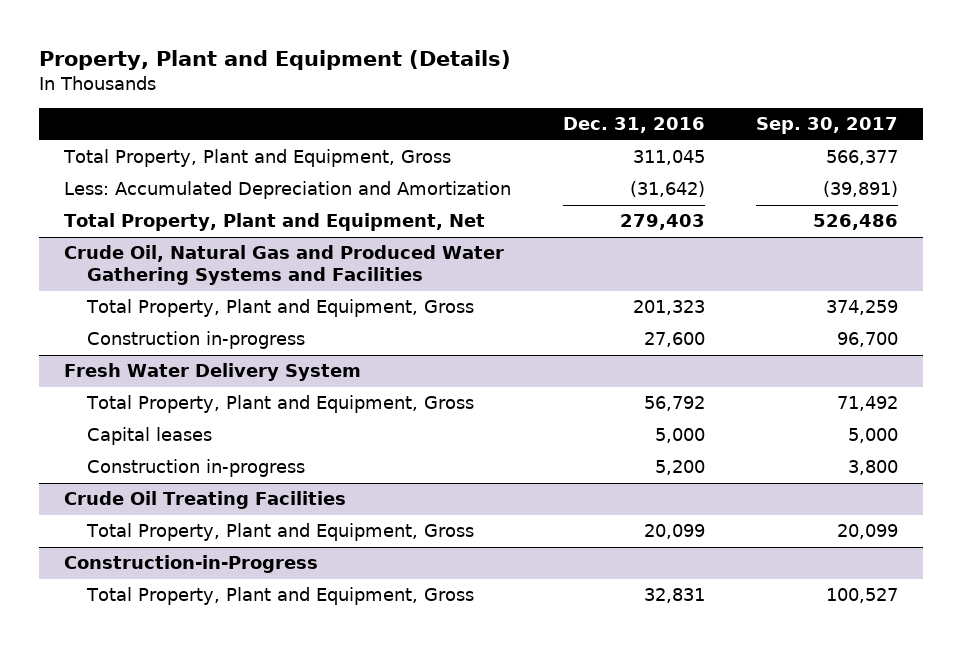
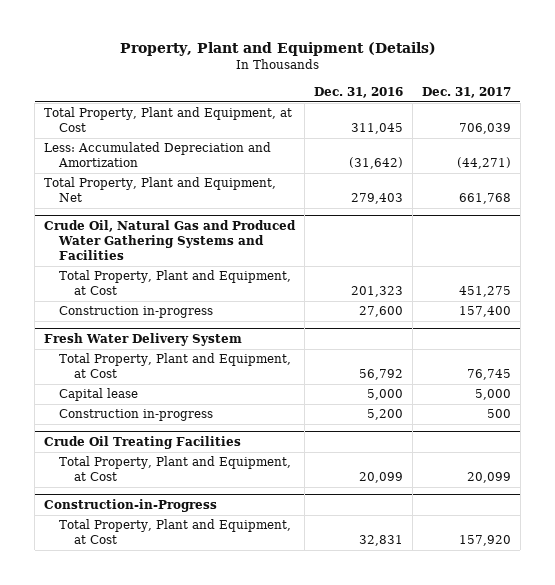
- | Dec. 31, 2016 | Sep. 30, 2017
+ | Dec. 31, 2016 | Dec. 31, 2017
- Total Property, Plant and Equipment, Gross | 311,045 | 566,377
+ Total Property, Plant and Equipment, at Cost | 311,045 | 706,039
@ Crude Oil, Natural Gas and Produced Water Gathering Systems and Facilities
- Total Property, Plant and Equipment, Gross | 201,323 | 374,259
+ Total Property, Plant and Equipment, at Cost | 201,323 | 451,275
@ Fresh Water Delivery System
- Total Property, Plant and Equipment, Gross | 56,792 | 71,492
- Capital leases | 5,000 | 5,000
+ Total Property, Plant and Equipment, at Cost | 56,792 | 76,745
+ Capital lease | 5,000 | 5,000
@ Crude Oil Treating Facilities
- Total Property, Plant and Equipment, Gross | 20,099 | 20,099
+ Total Property, Plant and Equipment, at Cost | 20,099 | 20,099
@ Construction-in-Progress
- Total Property, Plant and Equipment, Gross | 32,831 | 100,527
+ Total Property, Plant and Equipment, at Cost | 32,831 | 157,920

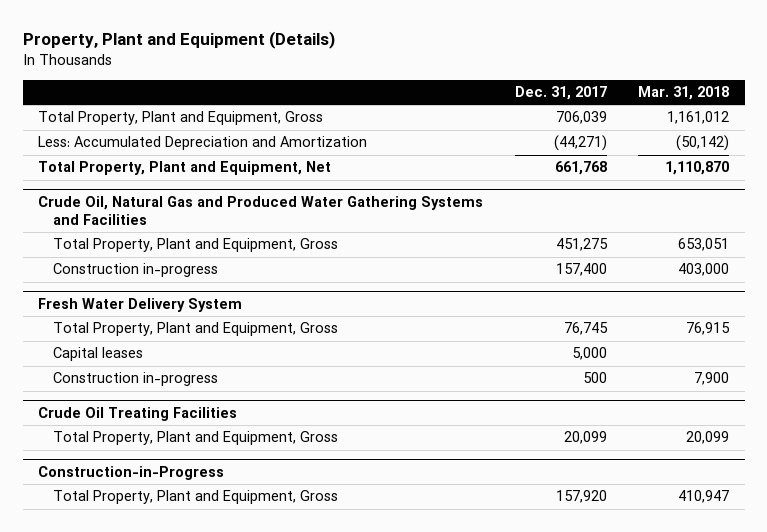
- | Dec. 31, 2016 | Dec. 31, 2017
+ | Dec. 31, 2017 | Mar. 31, 2018
- Total Property, Plant and Equipment, at Cost | 311,045 | 706,039
+ Total Property, Plant and Equipment, Gross | 706,039 | 1,161,012
@ Crude Oil, Natural Gas and Produced Water Gathering Systems and Facilities
- Total Property, Plant and Equipment, at Cost | 201,323 | 451,275
+ Total Property, Plant and Equipment, Gross | 451,275 | 653,051
@ Fresh Water Delivery System
- Total Property, Plant and Equipment, at Cost | 56,792 | 76,745
- Capital lease | 5,000 | 5,000
+ Total Property, Plant and Equipment, Gross | 76,745 | 76,915
+ Capital leases | 5,000 |
@ Crude Oil Treating Facilities
- Total Property, Plant and Equipment, at Cost | 20,099 | 20,099
+ Total Property, Plant and Equipment, Gross | 20,099 | 20,099
@ Construction-in-Progress
- Total Property, Plant and Equipment, at Cost | 32,831 | 157,920
+ Total Property, Plant and Equipment, Gross | 157,920 | 410,947

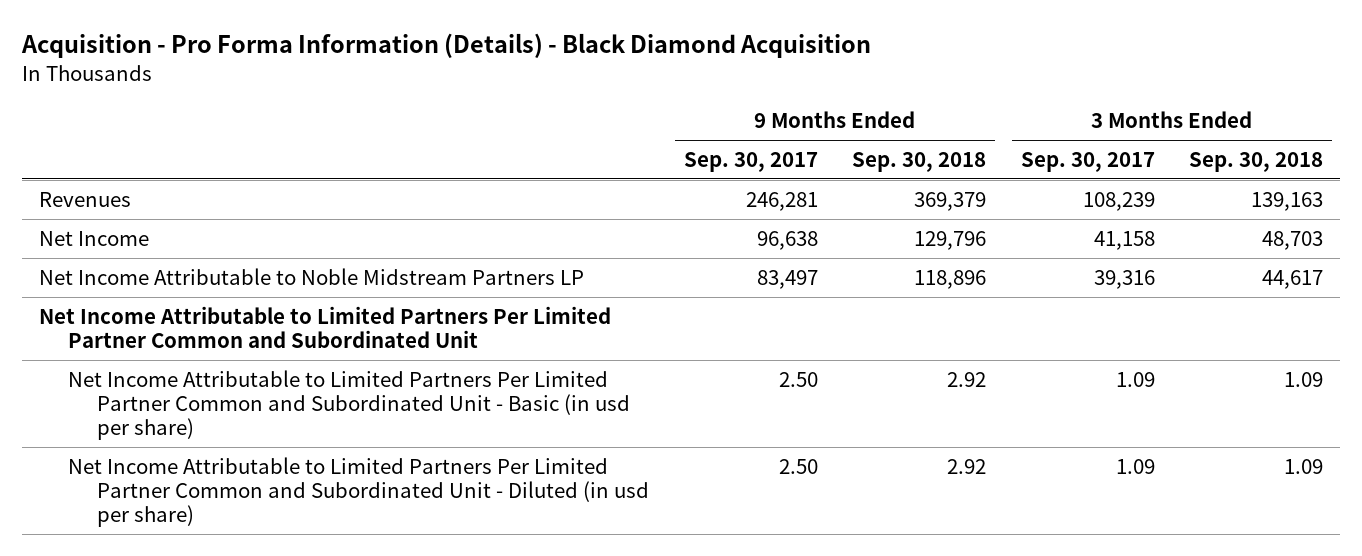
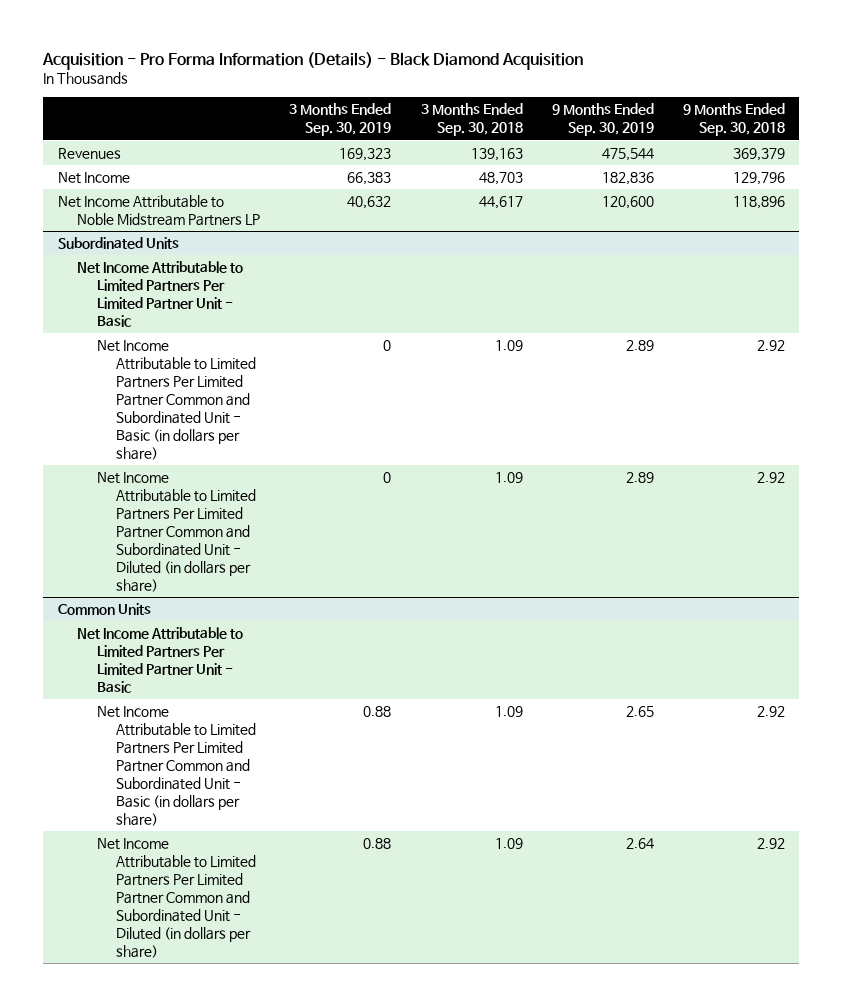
- | 9 Months Ended Sep. 30, 2017 | 9 Months Ended Sep. 30, 2018 | 3 Months Ended Sep. 30, 2017 | 3 Months Ended Sep. 30, 2018
+ | 3 Months Ended Sep. 30, 2019 | 3 Months Ended Sep. 30, 2018 | 9 Months Ended Sep. 30, 2019 | 9 Months Ended Sep. 30, 2018
- Net Income Attributable to Limited Partners Per Limited Partner Common and Subordinated Unit
- Net Income Attributable to Limited Partners Per Limited Partner Common and Subordinated Unit - Basic (in usd per share) | 2.50 | 2.92 | 1.09 | 1.09
- Net Income Attributable to Limited Partners Per Limited Partner Common and Subordinated Unit - Diluted (in usd per share) | 2.50 | 2.92 | 1.09 | 1.09
+ Subordinated Units
+ Net Income Attributable to Limited Partners Per Limited Partner Unit - Basic
+ Net Income Attributable to Limited Partners Per Limited Partner Common and Subordinated Unit - Basic (in dollars per share) | 0 | 1.09 | 2.89 | 2.92
+ Net Income Attributable to Limited Partners Per Limited Partner Common and Subordinated Unit - Diluted (in dollars per share) | 0 | 1.09 | 2.89 | 2.92
+ Common Units
+ Net Income Attributable to Limited Partners Per Limited Partner Unit - Basic
+ Net Income Attributable to Limited Partners Per Limited Partner Common and Subordinated Unit - Basic (in dollars per share) | 0.88 | 1.09 | 2.65 | 2.92
+ Net Income Attributable to Limited Partners Per Limited Partner Common and Subordinated Unit - Diluted (in dollars per share) | 0.88 | 1.09 | 2.64 | 2.92

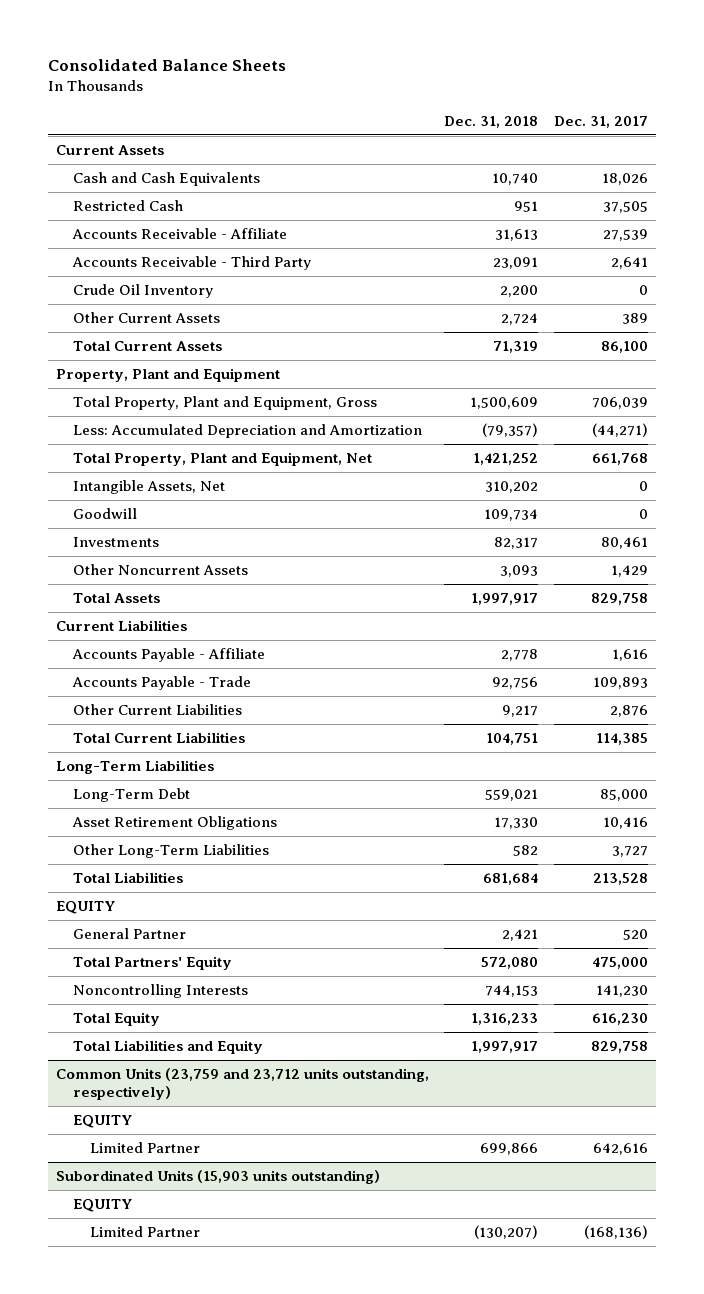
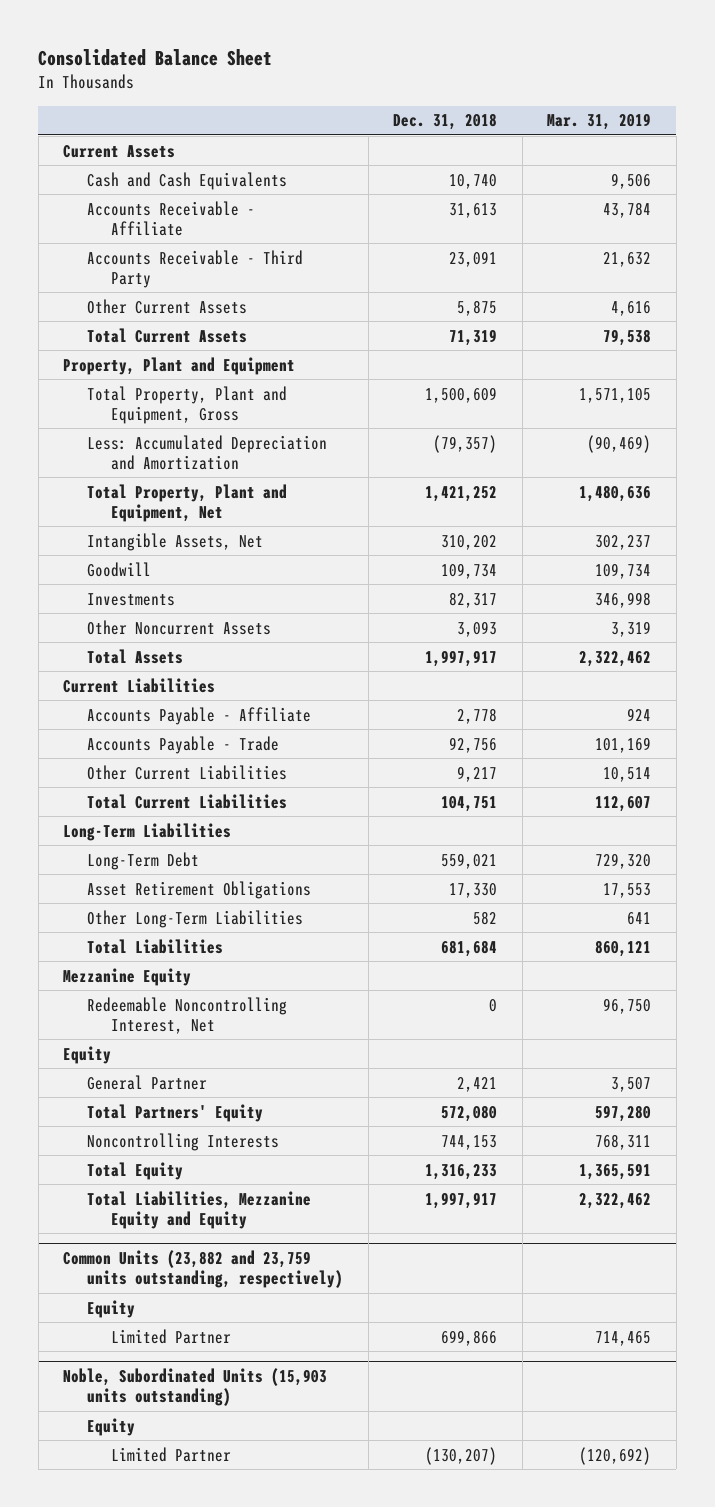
- Consolidated Balance Sheets
+ Consolidated Balance Sheet
- | Dec. 31, 2018 | Dec. 31, 2017
+ | Dec. 31, 2018 | Mar. 31, 2019
- Restricted Cash | 951 | 37,505
- Crude Oil Inventory | 2,200 | 0
- Other Current Assets | 2,724 | 389
+ Other Current Assets | 5,875 | 4,616
- EQUITY
+ Mezzanine Equity
+ Redeemable Noncontrolling Interest, Net | 0 | 96,750
+ Equity
- Total Liabilities and Equity | 1,997,917 | 829,758
- Common Units (23,759 and 23,712 units outstanding, respectively)
- EQUITY
+ Total Liabilities, Mezzanine Equity and Equity | 1,997,917 | 2,322,462
+ Common Units (23,882 and 23,759 units outstanding, respectively)
+ Equity
- Subordinated Units (15,903 units outstanding)
- EQUITY
+ Noble, Subordinated Units (15,903 units outstanding)
+ Equity

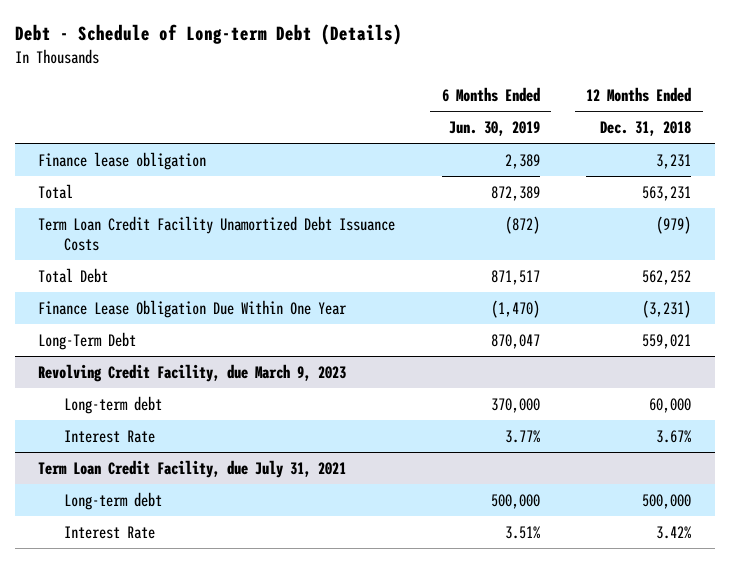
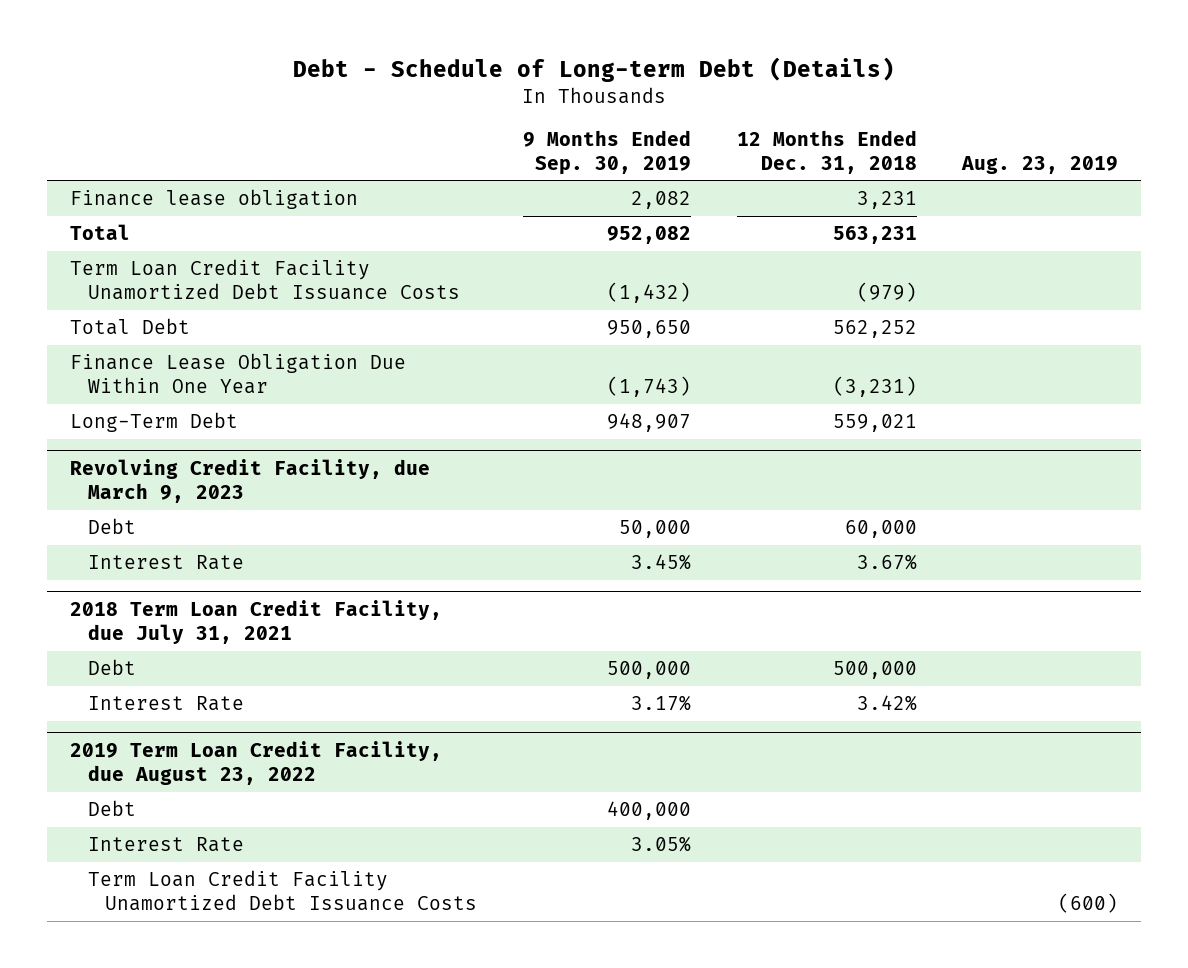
- | 6 Months Ended Jun. 30, 2019 | 12 Months Ended Dec. 31, 2018
+ | 9 Months Ended Sep. 30, 2019 | 12 Months Ended Dec. 31, 2018 | Aug. 23, 2019
@ Revolving Credit Facility, due March 9, 2023
- Long-term debt | 370,000 | 60,000
+ Debt | 50,000 | 60,000 |
- Term Loan Credit Facility, due July 31, 2021
- Long-term debt | 500,000 | 500,000
+ 2018 Term Loan Credit Facility, due July 31, 2021
+ Debt | 500,000 | 500,000 |
+ 2019 Term Loan Credit Facility, due August 23, 2022
+ Debt | 400,000 | |
+ Interest Rate | 3.05% | |
+ Term Loan Credit Facility Unamortized Debt Issuance Costs | | | (600)

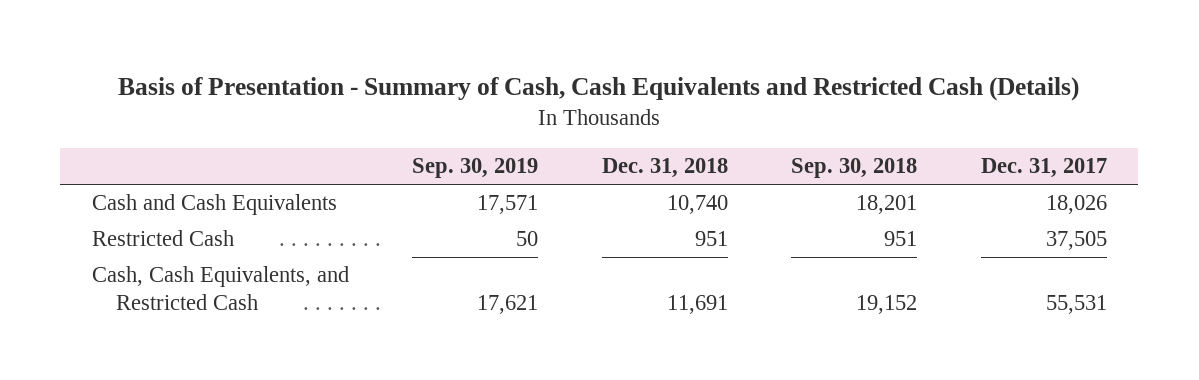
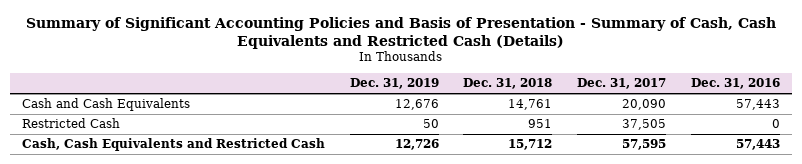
- Basis of Presentation - Summary of Cash, Cash Equivalents and Restricted Cash (Details)
+ Summary of Significant Accounting Policies and Basis of Presentation - Summary of Cash, Cash Equivalents and Restricted Cash (Details)
- | Sep. 30, 2019 | Dec. 31, 2018 | Sep. 30, 2018 | Dec. 31, 2017
+ | Dec. 31, 2019 | Dec. 31, 2018 | Dec. 31, 2017 | Dec. 31, 2016
- Cash and Cash Equivalents | 17,571 | 10,740 | 18,201 | 18,026
+ Cash and Cash Equivalents | 12,676 | 14,761 | 20,090 | 57,443
- Cash, Cash Equivalents, and Restricted Cash | 17,621 | 11,691 | 19,152 | 55,531
+ Cash, Cash Equivalents and Restricted Cash | 12,726 | 15,712 | 57,595 | 57,443

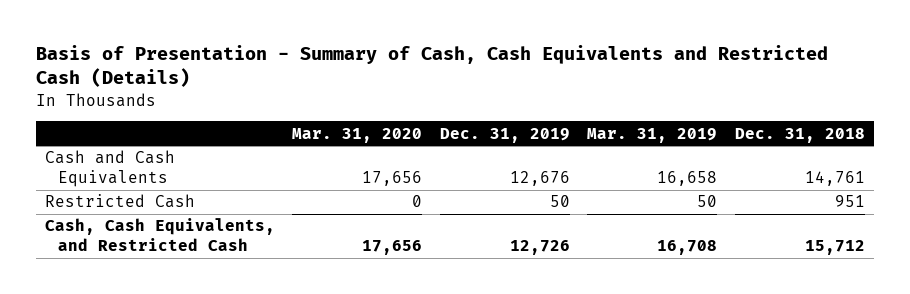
- Summary of Significant Accounting Policies and Basis of Presentation - Summary of Cash, Cash Equivalents and Restricted Cash (Details)
+ Basis of Presentation - Summary of Cash, Cash Equivalents and Restricted Cash (Details)
- | Dec. 31, 2019 | Dec. 31, 2018 | Dec. 31, 2017 | Dec. 31, 2016
+ | Mar. 31, 2020 | Dec. 31, 2019 | Mar. 31, 2019 | Dec. 31, 2018
- Cash, Cash Equivalents and Restricted Cash | 12,726 | 15,712 | 57,595 | 57,443
+ Cash, Cash Equivalents, and Restricted Cash | 17,656 | 12,726 | 16,708 | 15,712

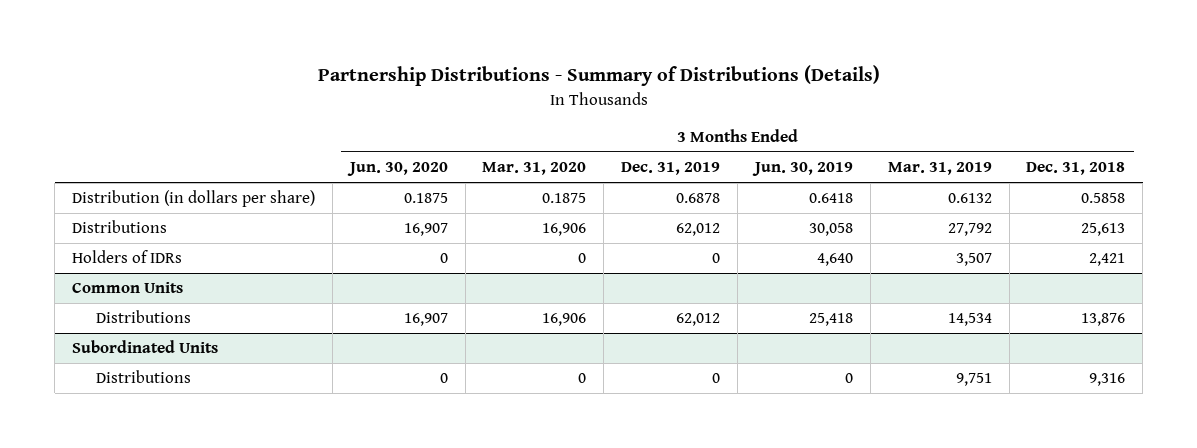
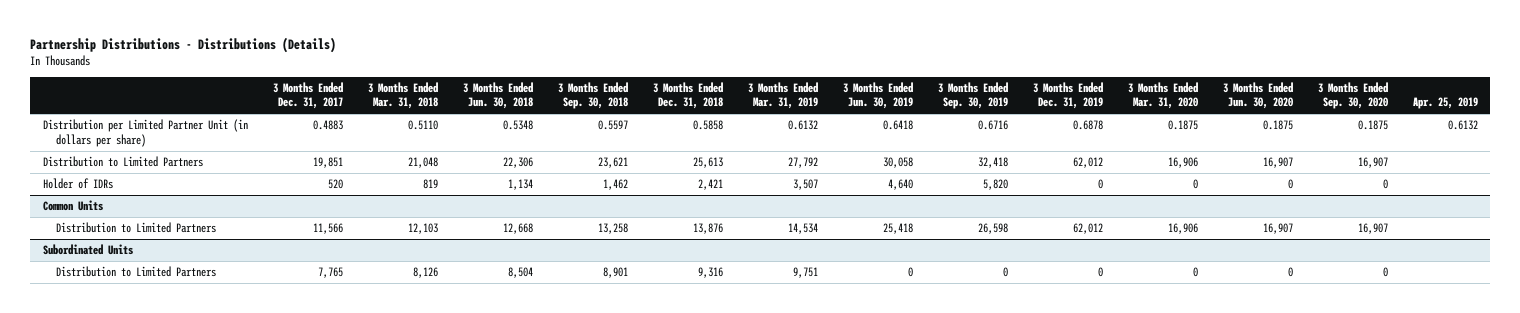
- Partnership Distributions - Summary of Distributions (Details)
+ Partnership Distributions - Distributions (Details)
- | 3 Months Ended Jun. 30, 2020 | 3 Months Ended Mar. 31, 2020 | 3 Months Ended Dec. 31, 2019 | 3 Months Ended Jun. 30, 2019 | 3 Months Ended Mar. 31, 2019 | 3 Months Ended Dec. 31, 2018
+ | 3 Months Ended Dec. 31, 2017 | 3 Months Ended Mar. 31, 2018 | 3 Months Ended Jun. 30, 2018 | 3 Months Ended Sep. 30, 2018 | 3 Months Ended Dec. 31, 2018 | 3 Months Ended Mar. 31, 2019 | 3 Months Ended Jun. 30, 2019 | 3 Months Ended Sep. 30, 2019 | 3 Months Ended Dec. 31, 2019 | 3 Months Ended Mar. 31, 2020 | 3 Months Ended Jun. 30, 2020 | 3 Months Ended Sep. 30, 2020 | Apr. 25, 2019
- Distribution (in dollars per share) | 0.1875 | 0.1875 | 0.6878 | 0.6418 | 0.6132 | 0.5858
- Distributions | 16,907 | 16,906 | 62,012 | 30,058 | 27,792 | 25,613
- Holders of IDRs | 0 | 0 | 0 | 4,640 | 3,507 | 2,421
+ Distribution per Limited Partner Unit (in dollars per share) | 0.4883 | 0.5110 | 0.5348 | 0.5597 | 0.5858 | 0.6132 | 0.6418 | 0.6716 | 0.6878 | 0.1875 | 0.1875 | 0.1875 | 0.6132
+ Distribution to Limited Partners | 19,851 | 21,048 | 22,306 | 23,621 | 25,613 | 27,792 | 30,058 | 32,418 | 62,012 | 16,906 | 16,907 | 16,907 |
+ Holder of IDRs | 520 | 819 | 1,134 | 1,462 | 2,421 | 3,507 | 4,640 | 5,820 | 0 | 0 | 0 | 0 |
@ Common Units
- Distributions | 16,907 | 16,906 | 62,012 | 25,418 | 14,534 | 13,876
+ Distribution to Limited Partners | 11,566 | 12,103 | 12,668 | 13,258 | 13,876 | 14,534 | 25,418 | 26,598 | 62,012 | 16,906 | 16,907 | 16,907 |
@ Subordinated Units
- Distributions | 0 | 0 | 0 | 0 | 9,751 | 9,316
+ Distribution to Limited Partners | 7,765 | 8,126 | 8,504 | 8,901 | 9,316 | 9,751 | 0 | 0 | 0 | 0 | 0 | 0 |

